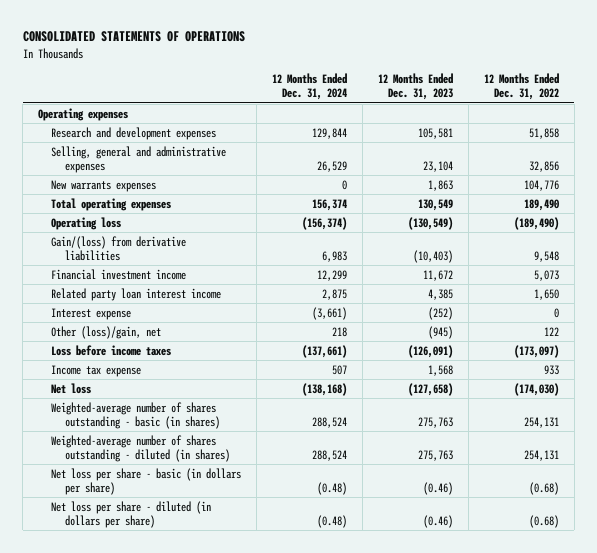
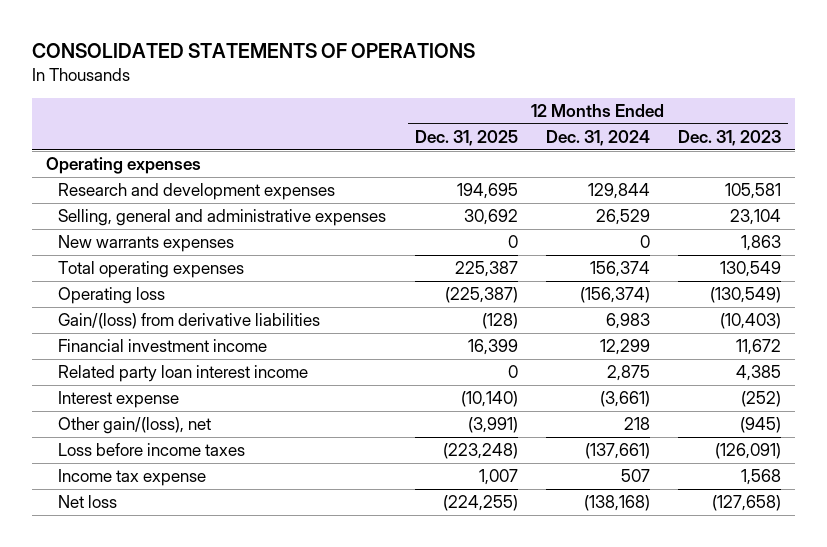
- | 12 Months Ended Dec. 31, 2024 | 12 Months Ended Dec. 31, 2023 | 12 Months Ended Dec. 31, 2022
+ | 12 Months Ended Dec. 31, 2025 | 12 Months Ended Dec. 31, 2024 | 12 Months Ended Dec. 31, 2023
- Other (loss)/gain, net | 218 | (945) | 122
+ Other gain/(loss), net | (3,991) | 218 | (945)
- Weighted-average number of shares outstanding - basic (in shares) | 288,524 | 275,763 | 254,131
- Weighted-average number of shares outstanding - diluted (in shares) | 288,524 | 275,763 | 254,131
- Net loss per share - basic (in dollars per share) | (0.48) | (0.46) | (0.68)
- Net loss per share - diluted (in dollars per share) | (0.48) | (0.46) | (0.68)

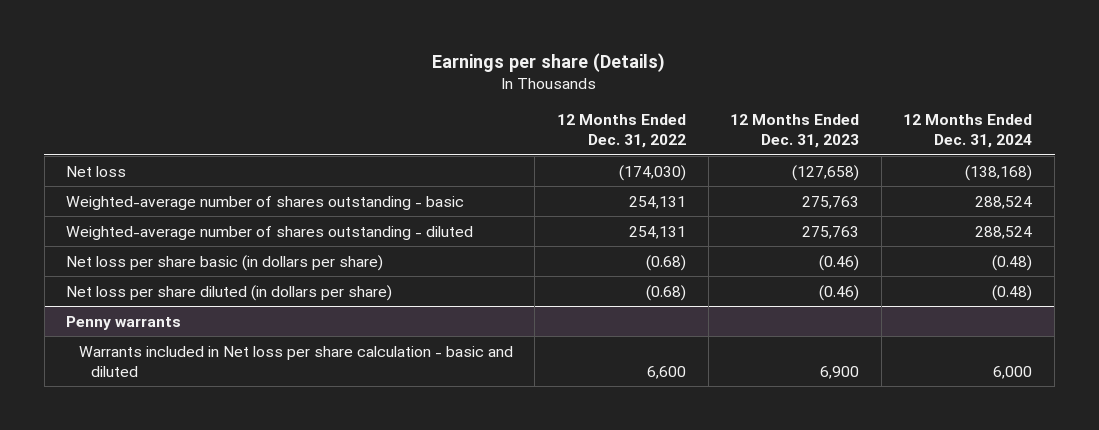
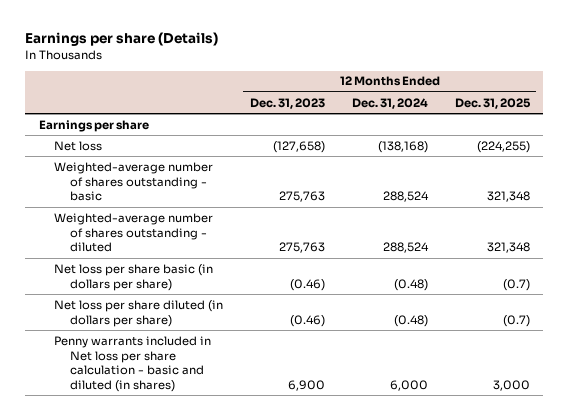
- | 12 Months Ended Dec. 31, 2022 | 12 Months Ended Dec. 31, 2023 | 12 Months Ended Dec. 31, 2024
+ | 12 Months Ended Dec. 31, 2023 | 12 Months Ended Dec. 31, 2024 | 12 Months Ended Dec. 31, 2025
+ Earnings per share
- Penny warrants
- Warrants included in Net loss per share calculation - basic and diluted | 6,600 | 6,900 | 6,000
+ Penny warrants included in Net loss per share calculation - basic and diluted (in shares) | 6,900 | 6,000 | 3,000

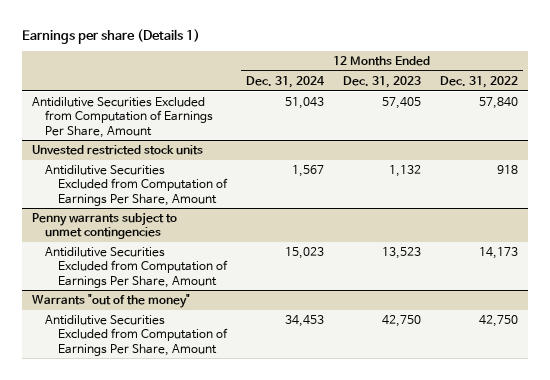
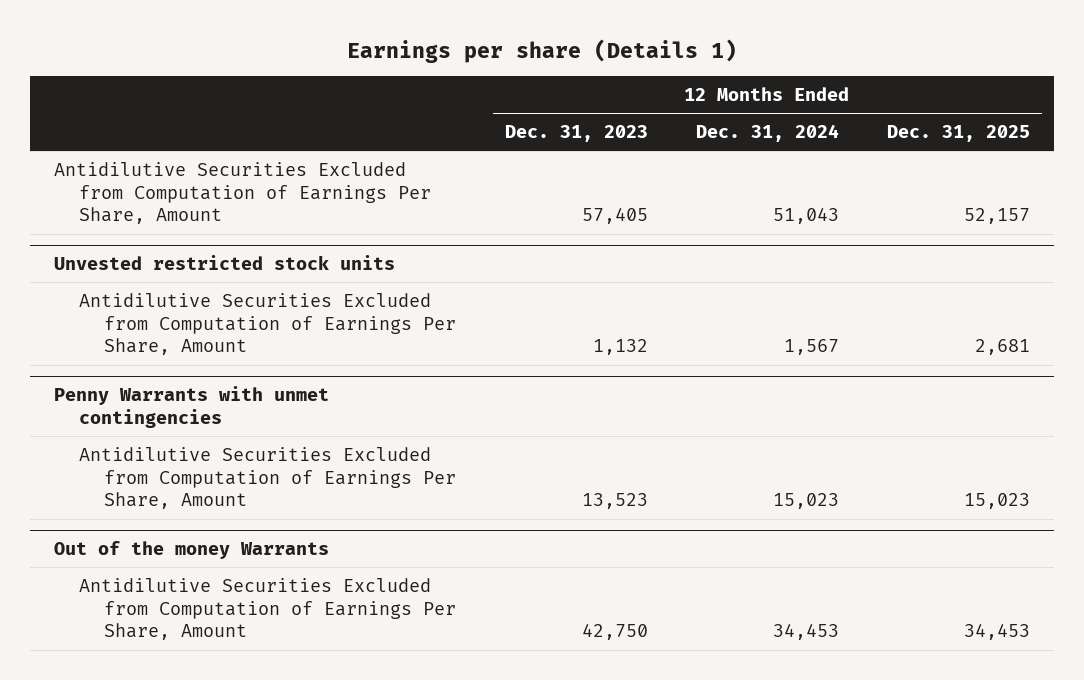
- | 12 Months Ended Dec. 31, 2024 | 12 Months Ended Dec. 31, 2023 | 12 Months Ended Dec. 31, 2022
+ | 12 Months Ended Dec. 31, 2023 | 12 Months Ended Dec. 31, 2024 | 12 Months Ended Dec. 31, 2025
- Penny warrants subject to unmet contingencies
+ Penny Warrants with unmet contingencies
- Warrants "out of the money"
+ Out of the money Warrants

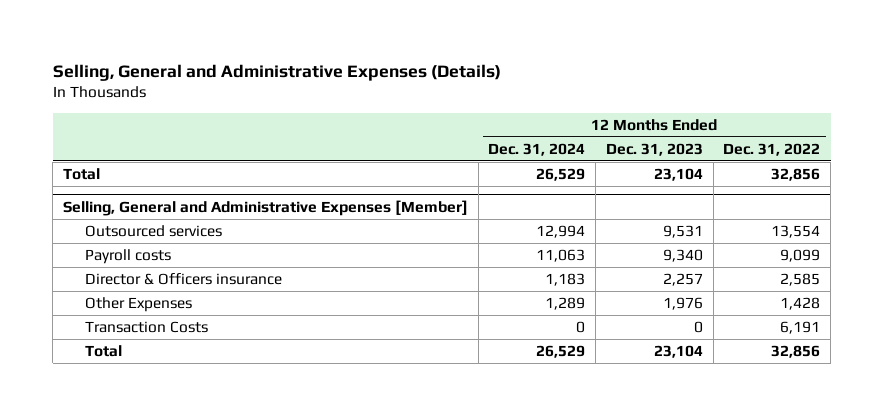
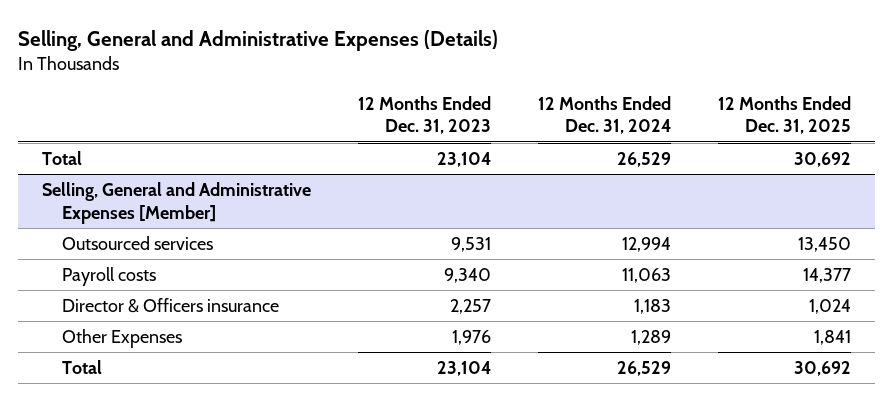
- | 12 Months Ended Dec. 31, 2024 | 12 Months Ended Dec. 31, 2023 | 12 Months Ended Dec. 31, 2022
+ | 12 Months Ended Dec. 31, 2023 | 12 Months Ended Dec. 31, 2024 | 12 Months Ended Dec. 31, 2025
@ Selling, General and Administrative Expenses [Member]
- Transaction Costs | 0 | 0 | 6,191

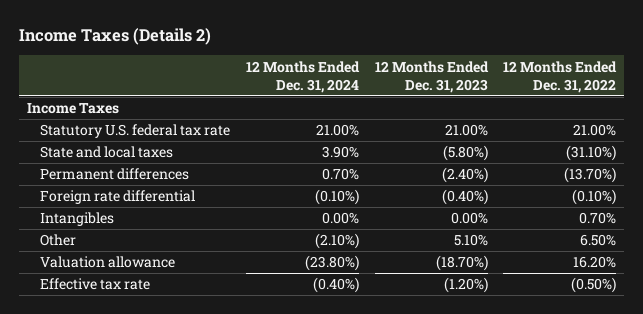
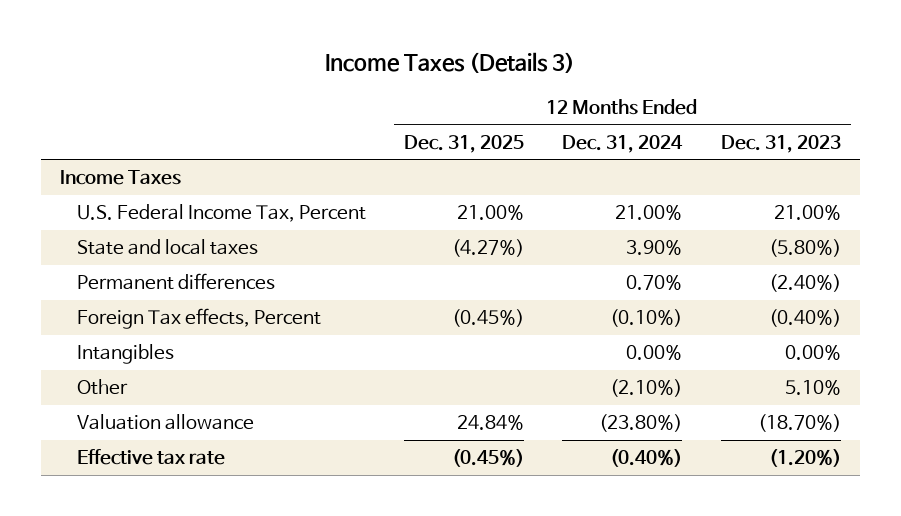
- Income Taxes (Details 2)
+ Income Taxes (Details 3)
- | 12 Months Ended Dec. 31, 2024 | 12 Months Ended Dec. 31, 2023 | 12 Months Ended Dec. 31, 2022
+ | 12 Months Ended Dec. 31, 2025 | 12 Months Ended Dec. 31, 2024 | 12 Months Ended Dec. 31, 2023
- Statutory U.S. federal tax rate | 21.00% | 21.00% | 21.00%
+ U.S. Federal Income Tax, Percent | 21.00% | 21.00% | 21.00%
- Foreign rate differential | (0.10%) | (0.40%) | (0.10%)
+ Foreign Tax effects, Percent | (0.45%) | (0.10%) | (0.40%)

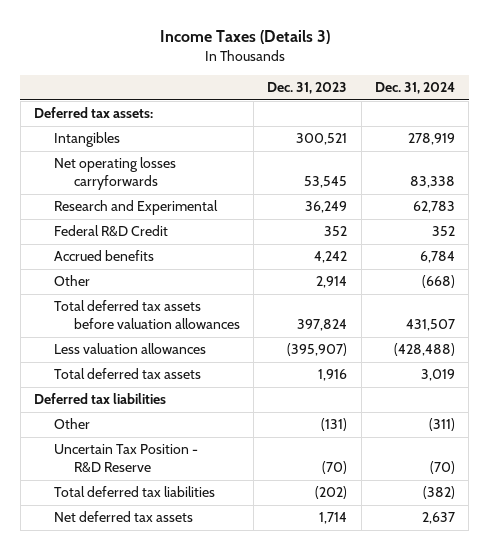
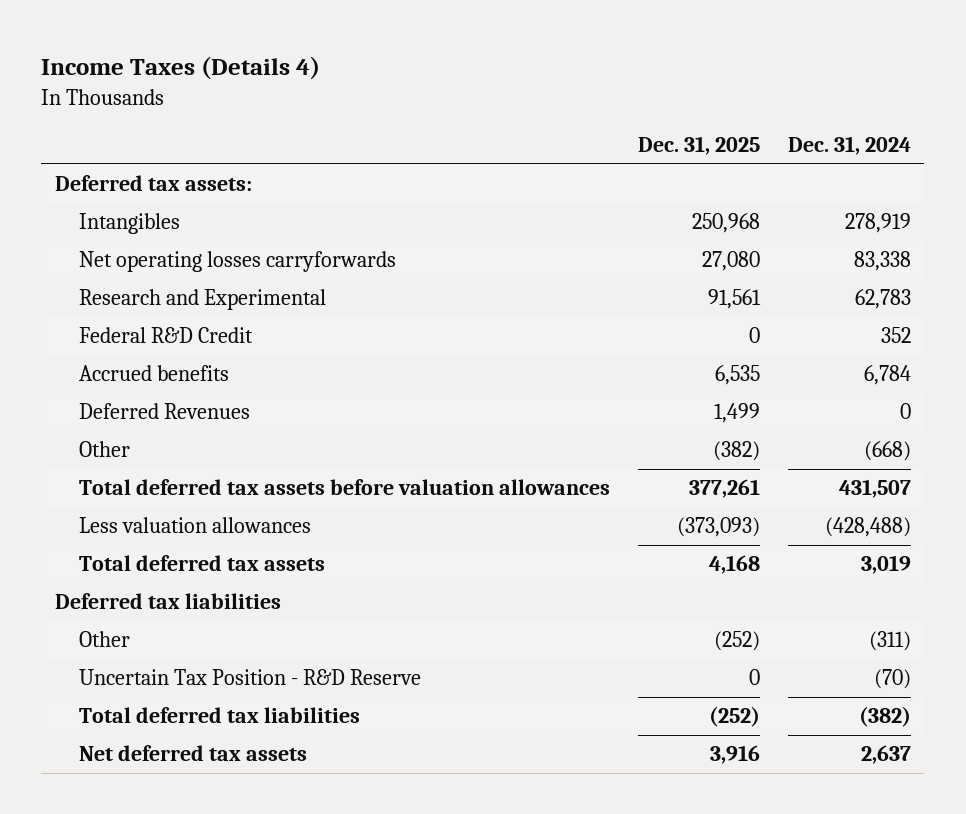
- Income Taxes (Details 3)
+ Income Taxes (Details 4)
- | Dec. 31, 2023 | Dec. 31, 2024
+ | Dec. 31, 2025 | Dec. 31, 2024
+ Deferred Revenues | 1,499 | 0

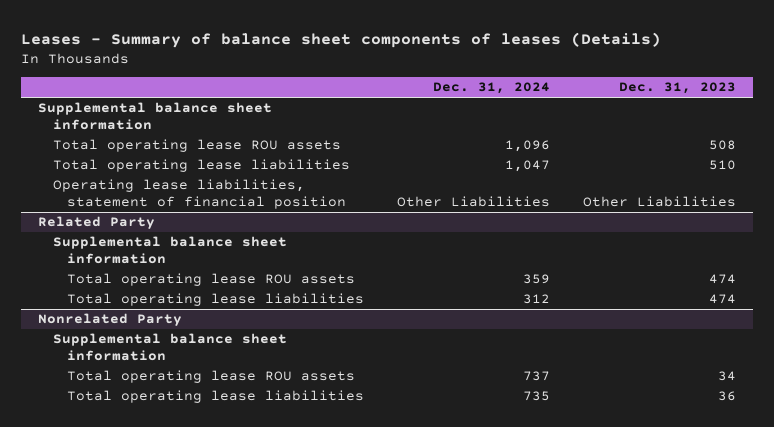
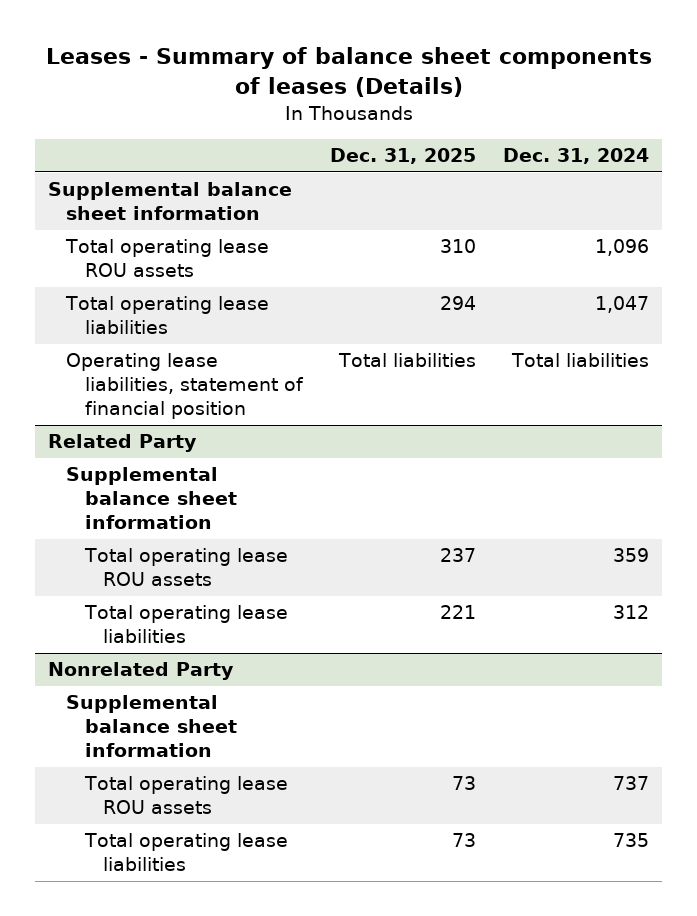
- | Dec. 31, 2024 | Dec. 31, 2023
+ | Dec. 31, 2025 | Dec. 31, 2024
- Operating lease liabilities, statement of financial position | Other Liabilities | Other Liabilities
+ Operating lease liabilities, statement of financial position | Total liabilities | Total liabilities

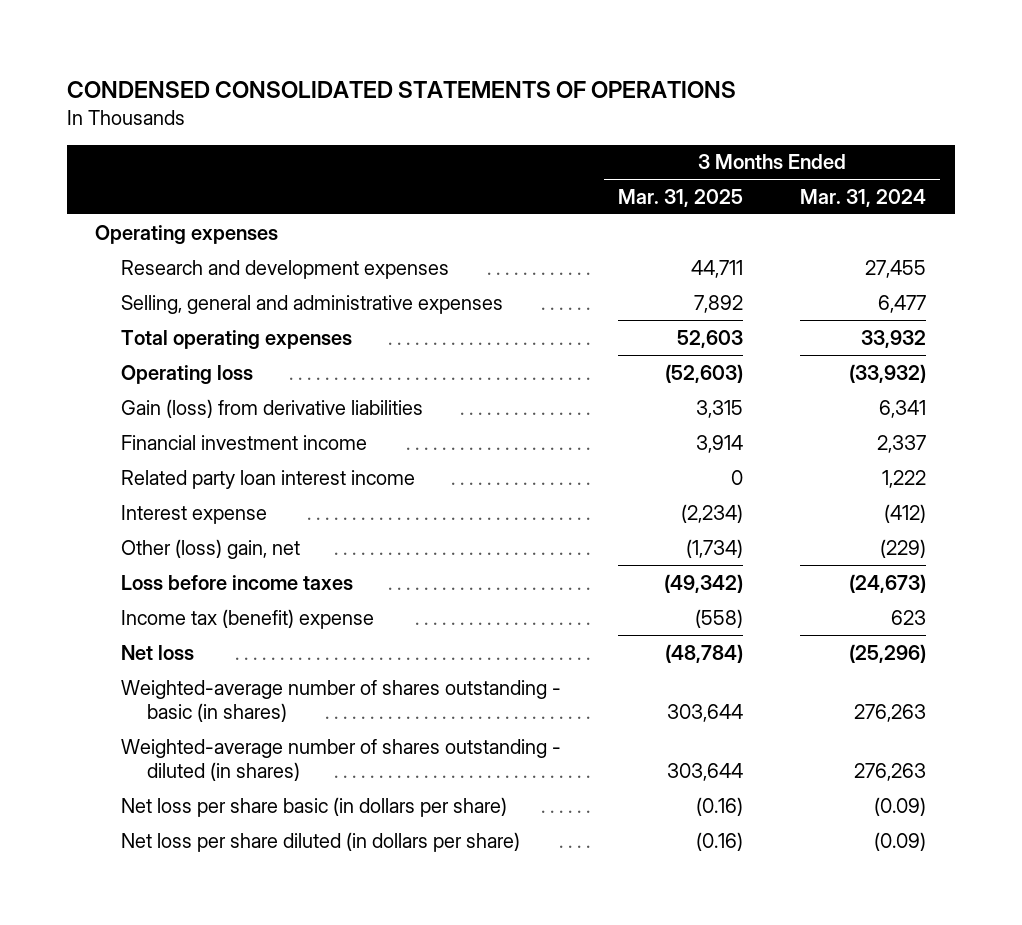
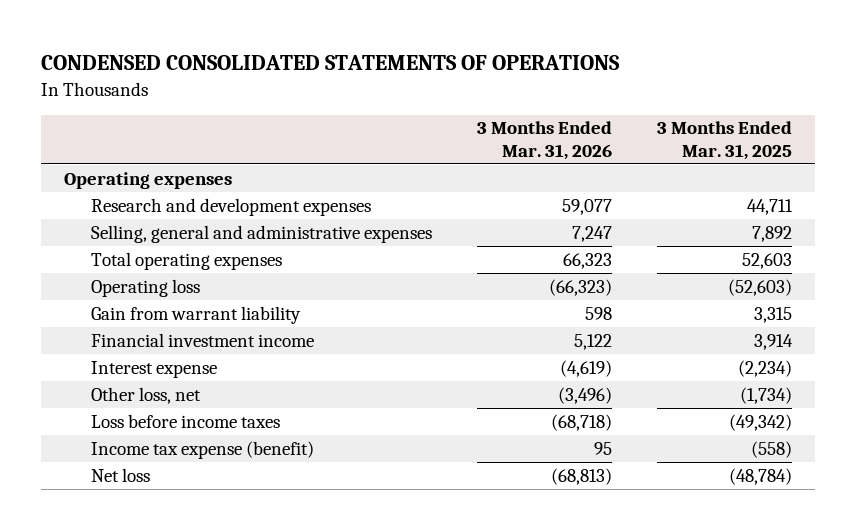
- | 3 Months Ended Mar. 31, 2025 | 3 Months Ended Mar. 31, 2024
+ | 3 Months Ended Mar. 31, 2026 | 3 Months Ended Mar. 31, 2025
- Gain (loss) from derivative liabilities | 3,315 | 6,341
+ Gain from warrant liability | 598 | 3,315
- Related party loan interest income | 0 | 1,222
- Other (loss) gain, net | (1,734) | (229)
+ Other loss, net | (3,496) | (1,734)
- Income tax (benefit) expense | (558) | 623
+ Income tax expense (benefit) | 95 | (558)
- Weighted-average number of shares outstanding - basic (in shares) | 303,644 | 276,263
- Weighted-average number of shares outstanding - diluted (in shares) | 303,644 | 276,263
- Net loss per share basic (in dollars per share) | (0.16) | (0.09)
- Net loss per share diluted (in dollars per share) | (0.16) | (0.09)

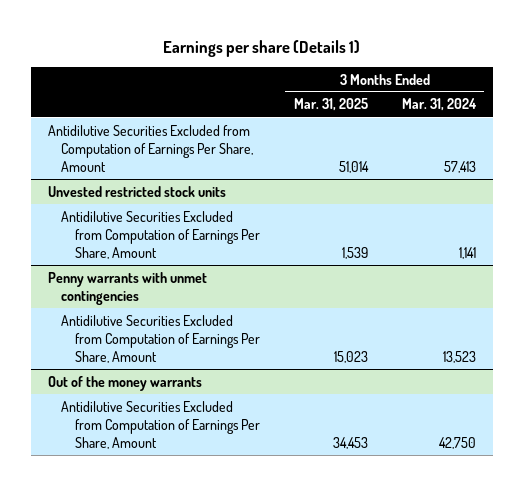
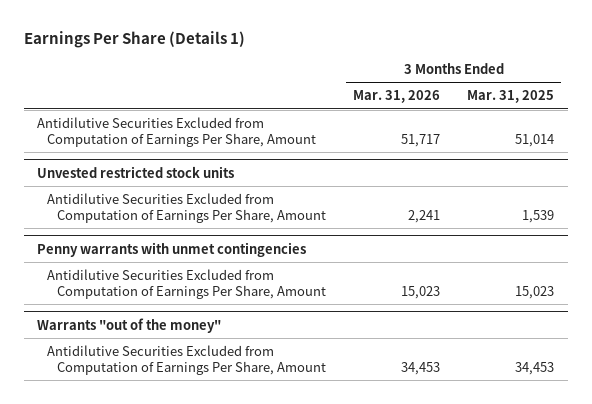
- Earnings per share (Details 1)
+ Earnings Per Share (Details 1)
- | 3 Months Ended Mar. 31, 2025 | 3 Months Ended Mar. 31, 2024
+ | 3 Months Ended Mar. 31, 2026 | 3 Months Ended Mar. 31, 2025
- Out of the money warrants
+ Warrants "out of the money"

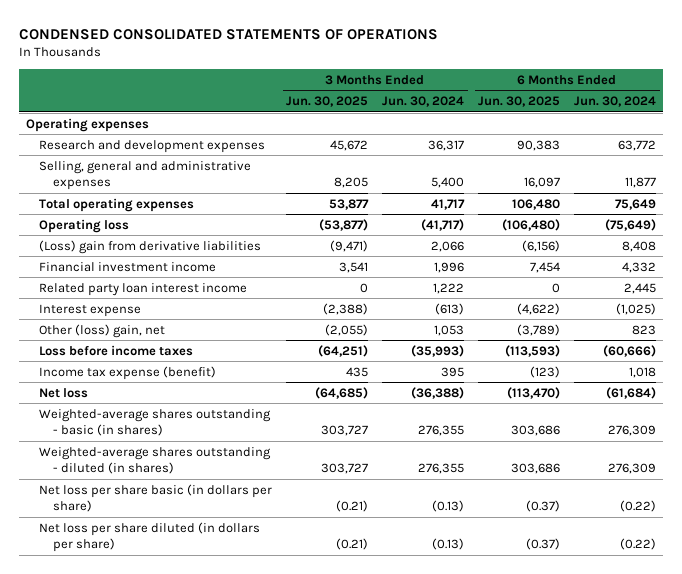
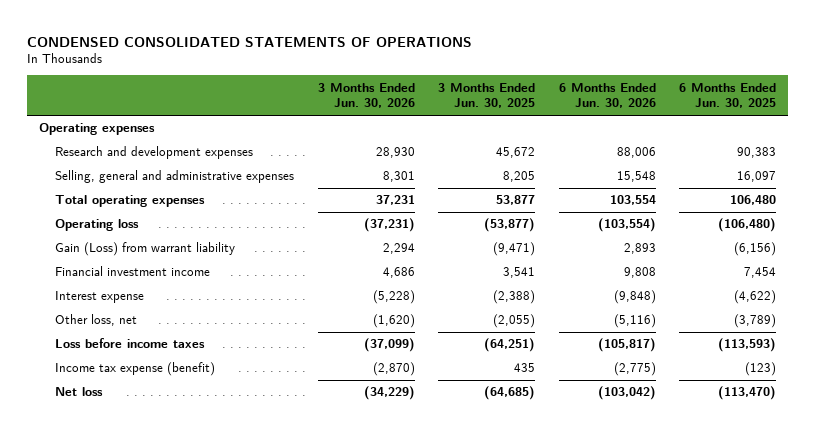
- | 3 Months Ended Jun. 30, 2025 | 3 Months Ended Jun. 30, 2024 | 6 Months Ended Jun. 30, 2025 | 6 Months Ended Jun. 30, 2024
+ | 3 Months Ended Jun. 30, 2026 | 3 Months Ended Jun. 30, 2025 | 6 Months Ended Jun. 30, 2026 | 6 Months Ended Jun. 30, 2025
- (Loss) gain from derivative liabilities | (9,471) | 2,066 | (6,156) | 8,408
+ Gain (Loss) from warrant liability | 2,294 | (9,471) | 2,893 | (6,156)
- Related party loan interest income | 0 | 1,222 | 0 | 2,445
- Other (loss) gain, net | (2,055) | 1,053 | (3,789) | 823
+ Other loss, net | (1,620) | (2,055) | (5,116) | (3,789)
- Weighted-average shares outstanding - basic (in shares) | 303,727 | 276,355 | 303,686 | 276,309
- Weighted-average shares outstanding - diluted (in shares) | 303,727 | 276,355 | 303,686 | 276,309
- Net loss per share basic (in dollars per share) | (0.21) | (0.13) | (0.37) | (0.22)
- Net loss per share diluted (in dollars per share) | (0.21) | (0.13) | (0.37) | (0.22)

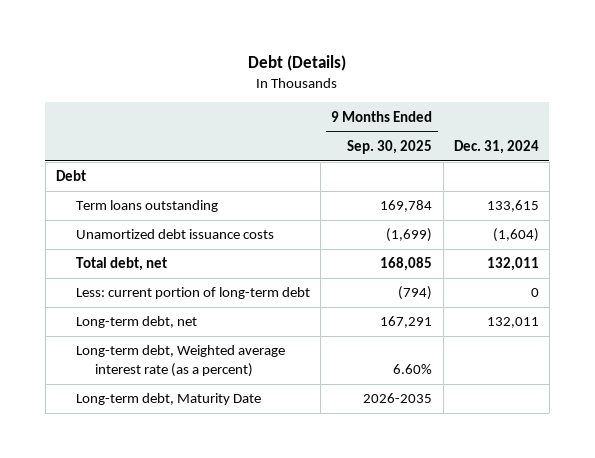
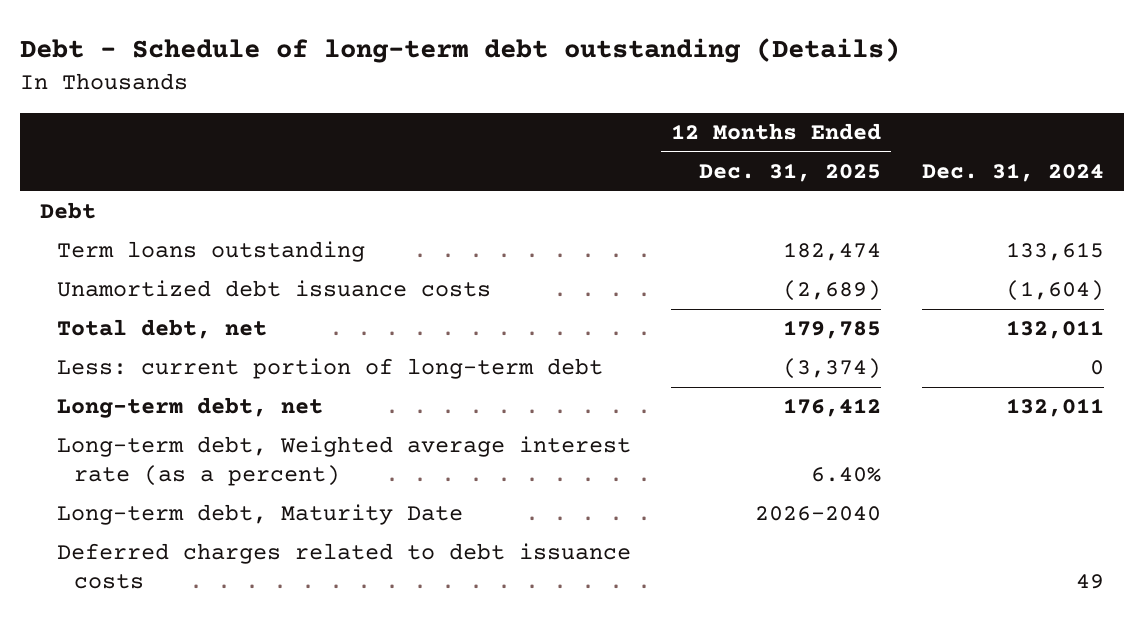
- Debt (Details)
+ Debt - Schedule of long-term debt outstanding (Details)
- | 9 Months Ended Sep. 30, 2025 | Dec. 31, 2024
+ | 12 Months Ended Dec. 31, 2025 | Dec. 31, 2024
+ Deferred charges related to debt issuance costs | | 49

